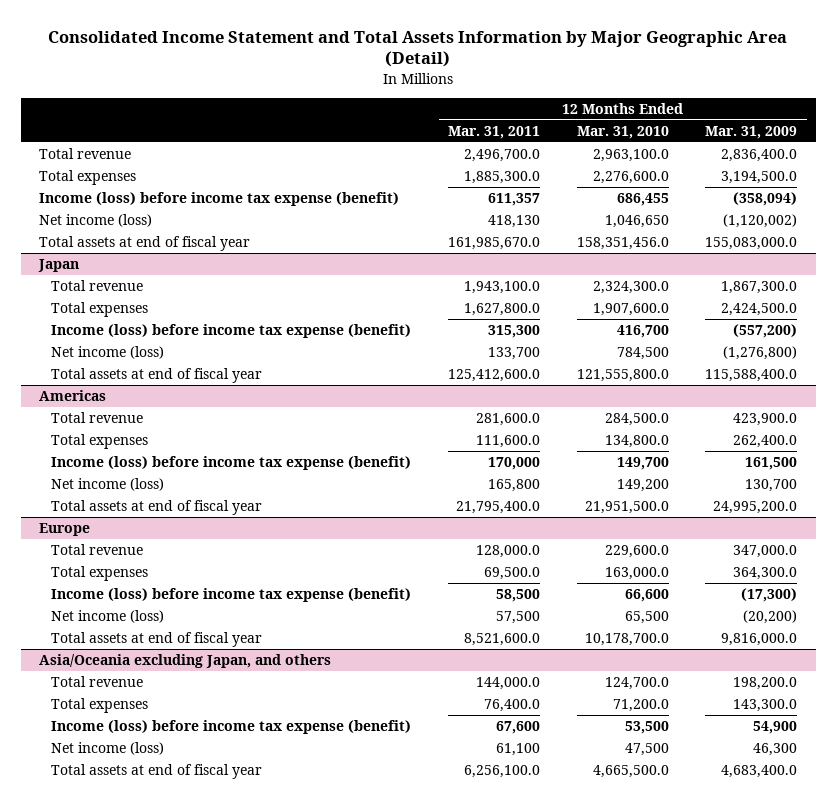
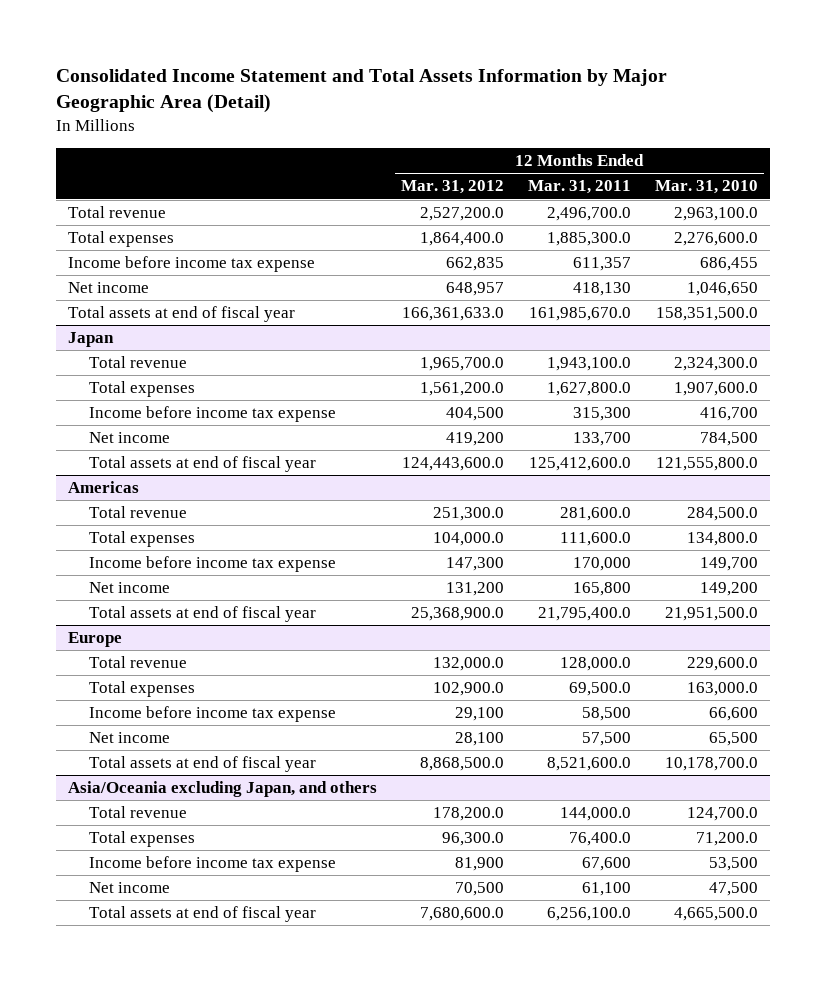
- | 12 Months Ended Mar. 31, 2011 | 12 Months Ended Mar. 31, 2010 | 12 Months Ended Mar. 31, 2009
+ | 12 Months Ended Mar. 31, 2012 | 12 Months Ended Mar. 31, 2011 | 12 Months Ended Mar. 31, 2010
- Income (loss) before income tax expense (benefit) | 611,357 | 686,455 | (358,094)
- Net income (loss) | 418,130 | 1,046,650 | (1,120,002)
- Total assets at end of fiscal year | 161,985,670.0 | 158,351,456.0 | 155,083,000.0
+ Income before income tax expense | 662,835 | 611,357 | 686,455
+ Net income | 648,957 | 418,130 | 1,046,650
+ Total assets at end of fiscal year | 166,361,633.0 | 161,985,670.0 | 158,351,500.0
@ Japan
- Income (loss) before income tax expense (benefit) | 315,300 | 416,700 | (557,200)
- Net income (loss) | 133,700 | 784,500 | (1,276,800)
+ Income before income tax expense | 404,500 | 315,300 | 416,700
+ Net income | 419,200 | 133,700 | 784,500
@ Americas
- Income (loss) before income tax expense (benefit) | 170,000 | 149,700 | 161,500
- Net income (loss) | 165,800 | 149,200 | 130,700
+ Income before income tax expense | 147,300 | 170,000 | 149,700
+ Net income | 131,200 | 165,800 | 149,200
@ Europe
- Income (loss) before income tax expense (benefit) | 58,500 | 66,600 | (17,300)
- Net income (loss) | 57,500 | 65,500 | (20,200)
+ Income before income tax expense | 29,100 | 58,500 | 66,600
+ Net income | 28,100 | 57,500 | 65,500
@ Asia/Oceania excluding Japan, and others
- Income (loss) before income tax expense (benefit) | 67,600 | 53,500 | 54,900
- Net income (loss) | 61,100 | 47,500 | 46,300
+ Income before income tax expense | 81,900 | 67,600 | 53,500
+ Net income | 70,500 | 61,100 | 47,500

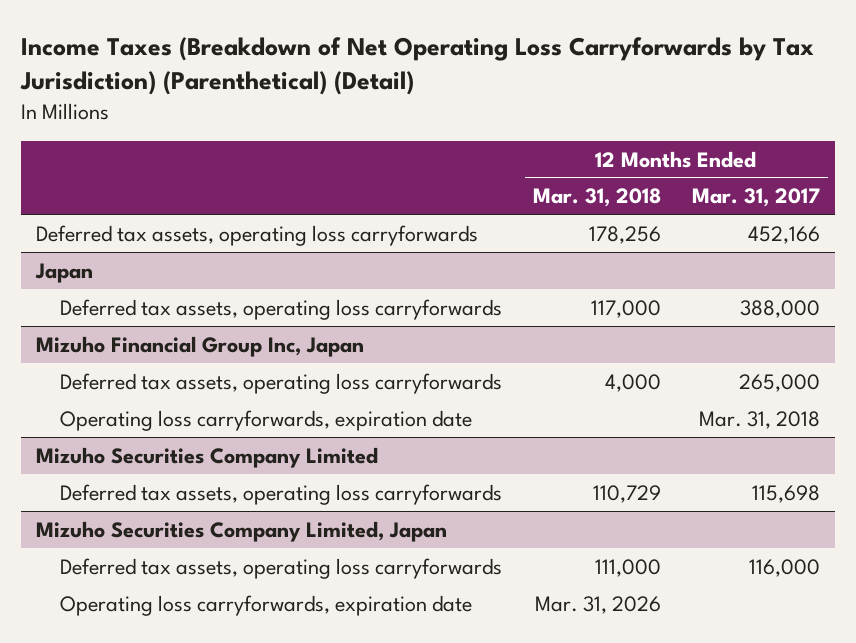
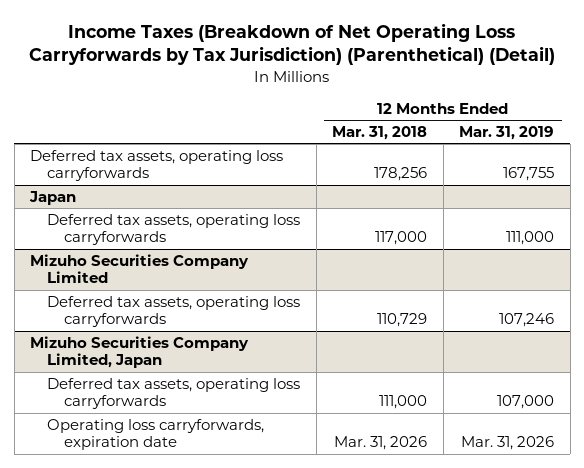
- | 12 Months Ended Mar. 31, 2018 | 12 Months Ended Mar. 31, 2017
+ | 12 Months Ended Mar. 31, 2018 | 12 Months Ended Mar. 31, 2019
- Mizuho Financial Group Inc, Japan
- Deferred tax assets, operating loss carryforwards | 4,000 | 265,000
- Operating loss carryforwards, expiration date | | Mar. 31, 2018

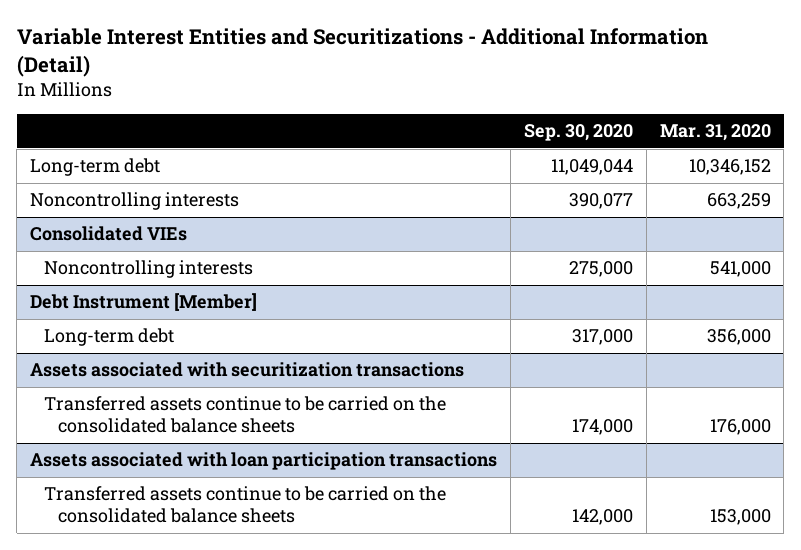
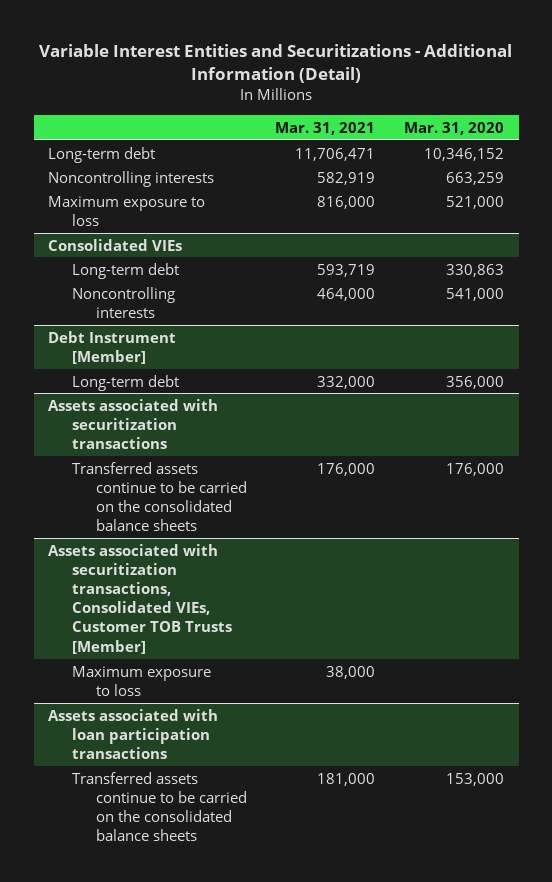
- | Sep. 30, 2020 | Mar. 31, 2020
+ | Mar. 31, 2021 | Mar. 31, 2020
+ Maximum exposure to loss | 816,000 | 521,000
@ Consolidated VIEs
+ Long-term debt | 593,719 | 330,863
+ Assets associated with securitization transactions, Consolidated VIEs, Customer TOB Trusts [Member]
+ Maximum exposure to loss | 38,000 |

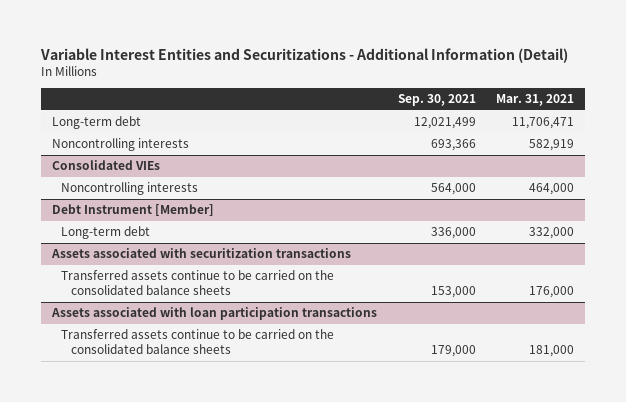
- | Mar. 31, 2021 | Mar. 31, 2020
+ | Sep. 30, 2021 | Mar. 31, 2021
- Maximum exposure to loss | 816,000 | 521,000
@ Consolidated VIEs
- Long-term debt | 593,719 | 330,863
- Assets associated with securitization transactions, Consolidated VIEs, Customer TOB Trusts [Member]
- Maximum exposure to loss | 38,000 |

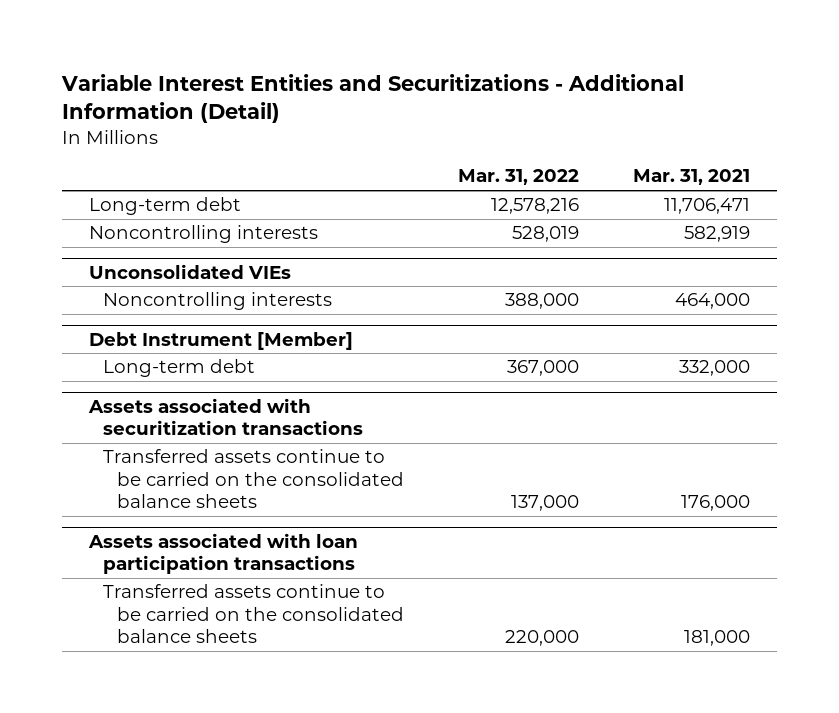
- | Sep. 30, 2021 | Mar. 31, 2021
+ | Mar. 31, 2022 | Mar. 31, 2021
- Consolidated VIEs
+ Unconsolidated VIEs

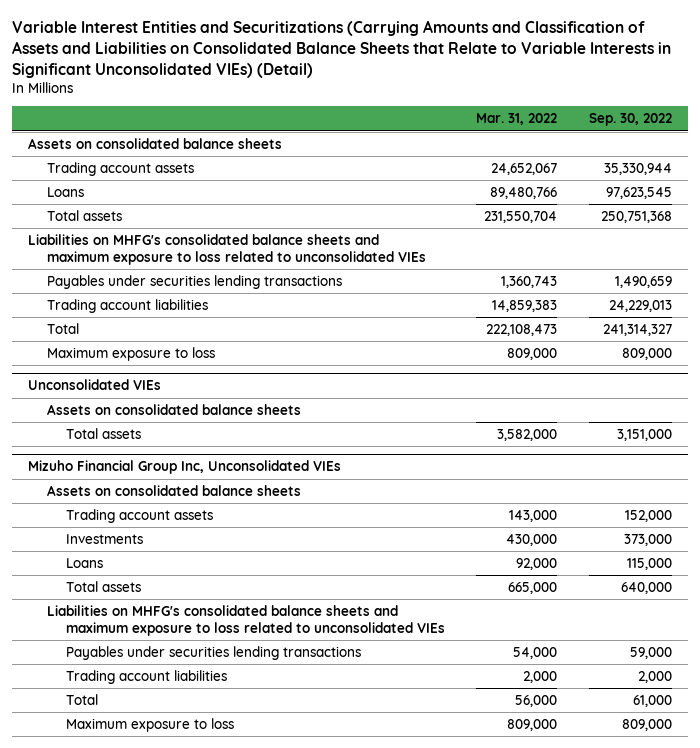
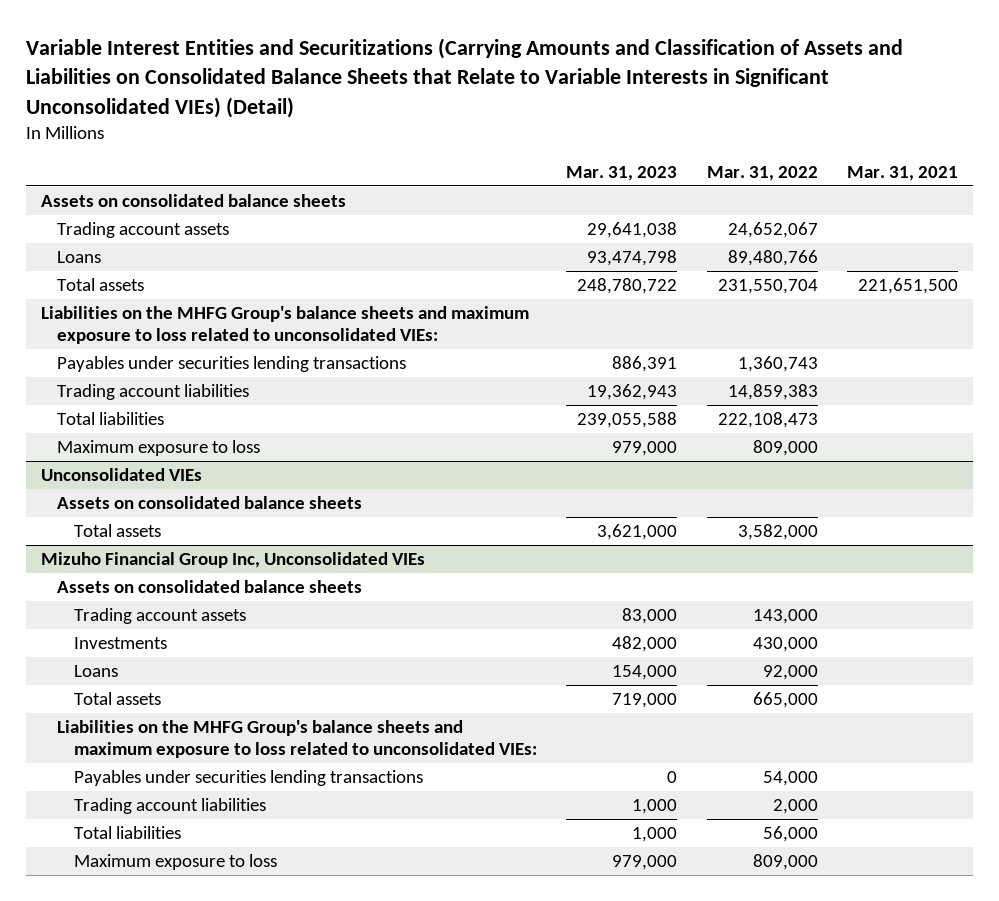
- | Mar. 31, 2022 | Sep. 30, 2022
+ | Mar. 31, 2023 | Mar. 31, 2022 | Mar. 31, 2021
- Liabilities on MHFG's consolidated balance sheets and maximum exposure to loss related to unconsolidated VIEs
+ Liabilities on the MHFG Group's balance sheets and maximum exposure to loss related to unconsolidated VIEs:
- Total | 222,108,473 | 241,314,327
+ Total liabilities | 239,055,588 | 222,108,473 |
@ Mizuho Financial Group Inc, Unconsolidated VIEs
- Liabilities on MHFG's consolidated balance sheets and maximum exposure to loss related to unconsolidated VIEs
+ Liabilities on the MHFG Group's balance sheets and maximum exposure to loss related to unconsolidated VIEs:
- Total | 56,000 | 61,000
+ Total liabilities | 1,000 | 56,000 |

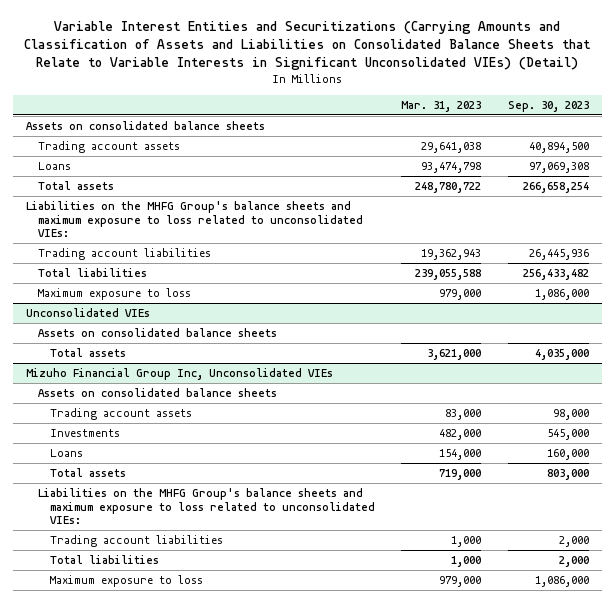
- | Mar. 31, 2023 | Mar. 31, 2022 | Mar. 31, 2021
+ | Mar. 31, 2023 | Sep. 30, 2023
- Payables under securities lending transactions | 886,391 | 1,360,743 |
@ Mizuho Financial Group Inc, Unconsolidated VIEs
- Payables under securities lending transactions | 0 | 54,000 |

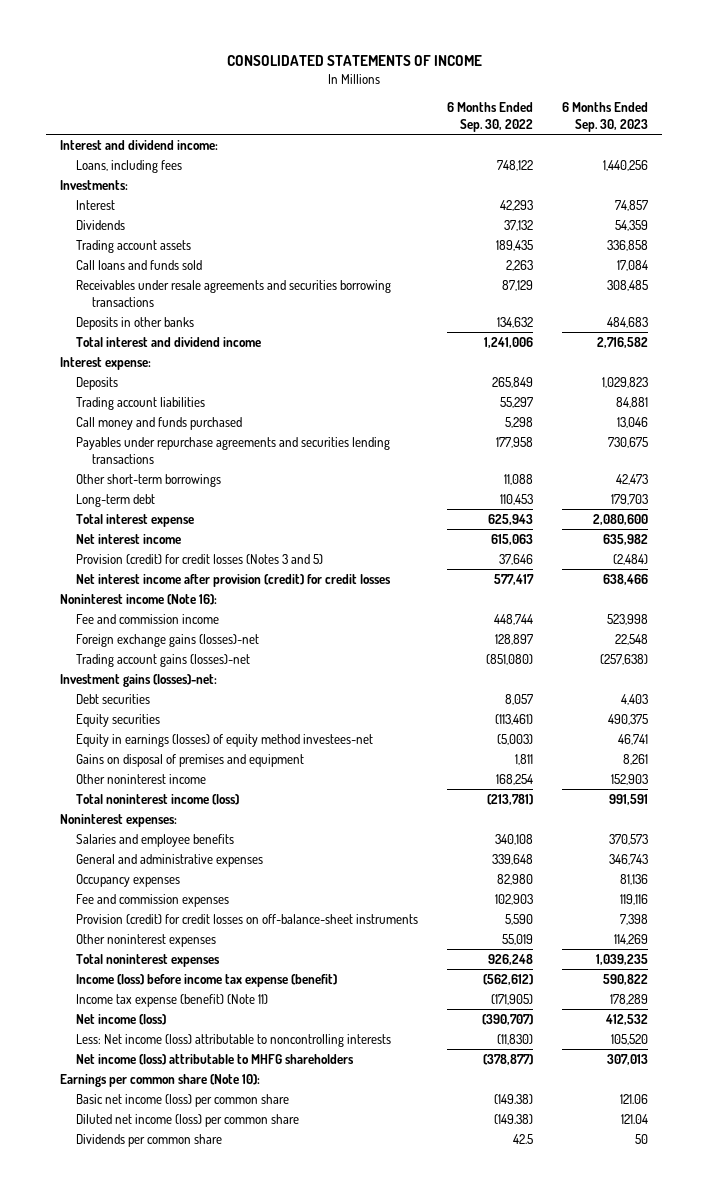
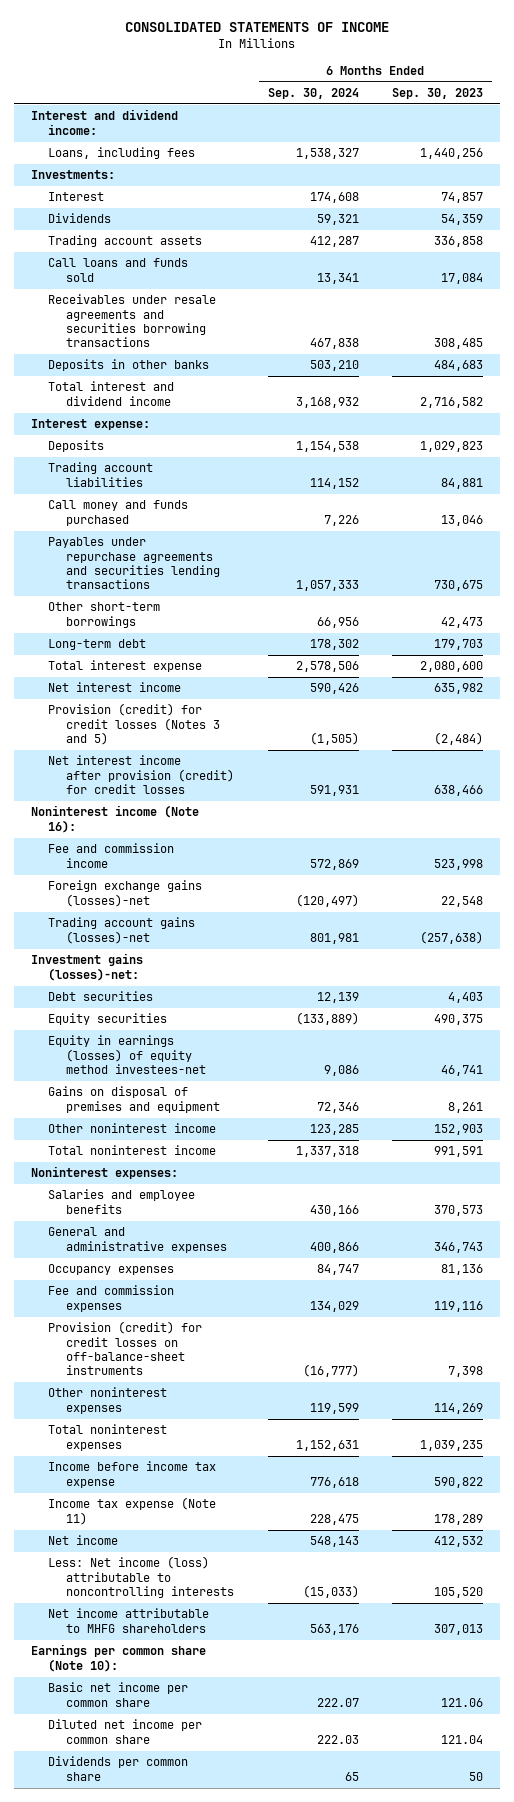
- | 6 Months Ended Sep. 30, 2022 | 6 Months Ended Sep. 30, 2023
+ | 6 Months Ended Sep. 30, 2024 | 6 Months Ended Sep. 30, 2023
- Total noninterest income (loss) | (213,781) | 991,591
+ Total noninterest income | 1,337,318 | 991,591
- Income (loss) before income tax expense (benefit) | (562,612) | 590,822
- Income tax expense (benefit) (Note 11) | (171,905) | 178,289
- Net income (loss) | (390,707) | 412,532
+ Income before income tax expense | 776,618 | 590,822
+ Income tax expense (Note 11) | 228,475 | 178,289
+ Net income | 548,143 | 412,532
- Net income (loss) attributable to MHFG shareholders | (378,877) | 307,013
+ Net income attributable to MHFG shareholders | 563,176 | 307,013
- Basic net income (loss) per common share | (149.38) | 121.06
- Diluted net income (loss) per common share | (149.38) | 121.04
+ Basic net income per common share | 222.07 | 121.06
+ Diluted net income per common share | 222.03 | 121.04

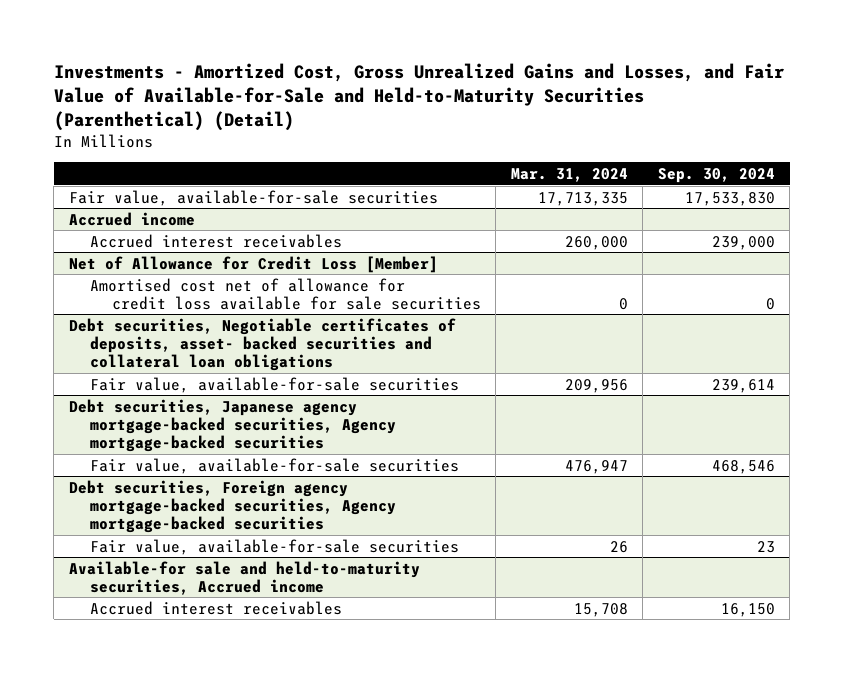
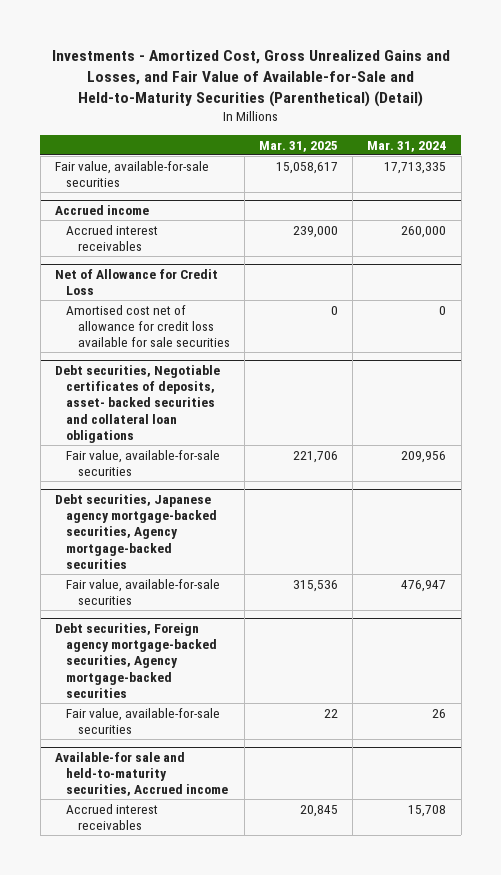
- | Mar. 31, 2024 | Sep. 30, 2024
+ | Mar. 31, 2025 | Mar. 31, 2024
- Net of Allowance for Credit Loss [Member]
+ Net of Allowance for Credit Loss

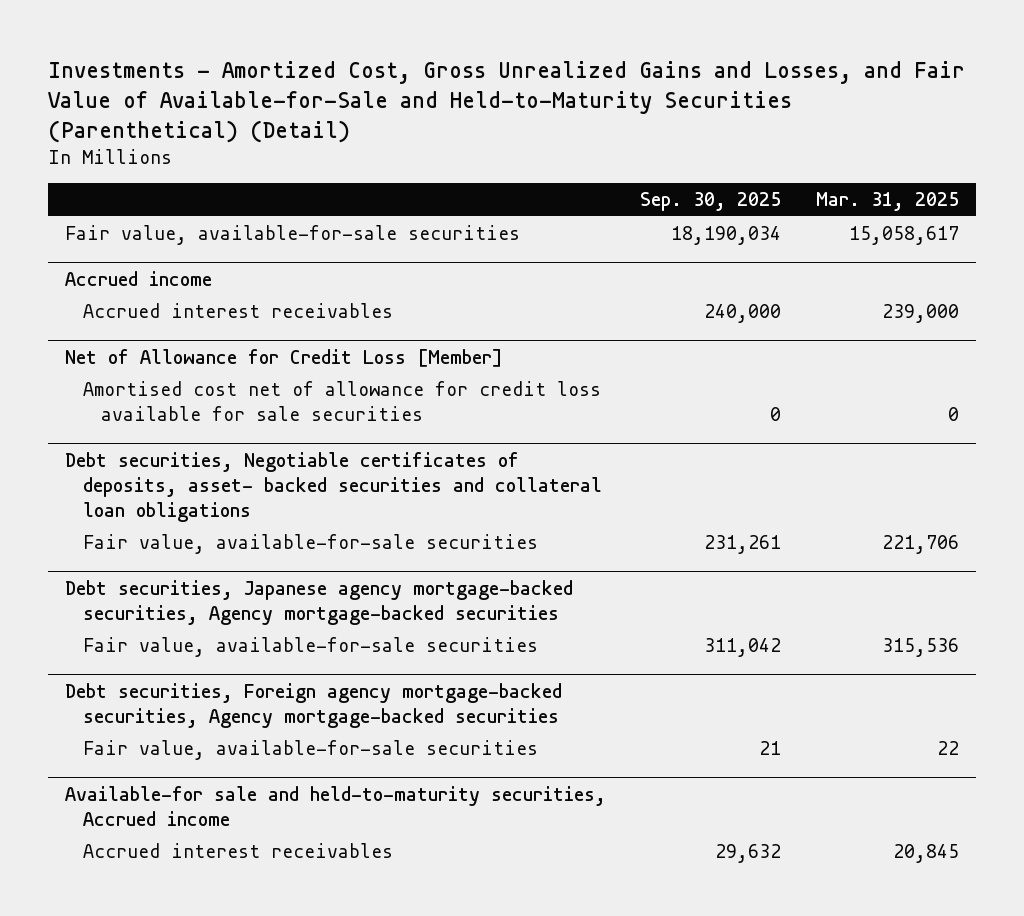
- | Mar. 31, 2025 | Mar. 31, 2024
+ | Sep. 30, 2025 | Mar. 31, 2025
- Net of Allowance for Credit Loss
+ Net of Allowance for Credit Loss [Member]

